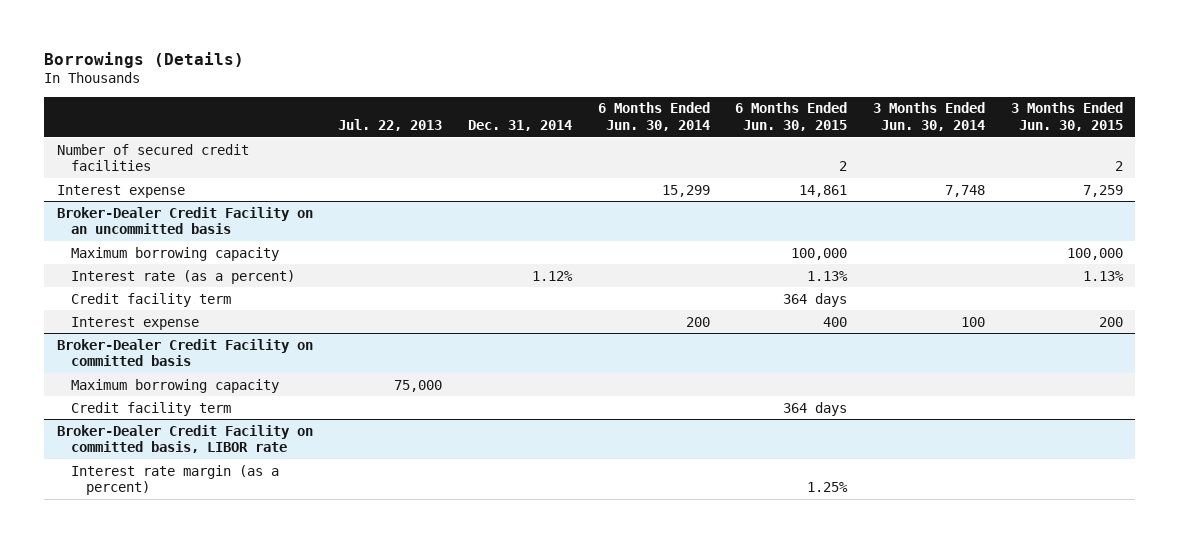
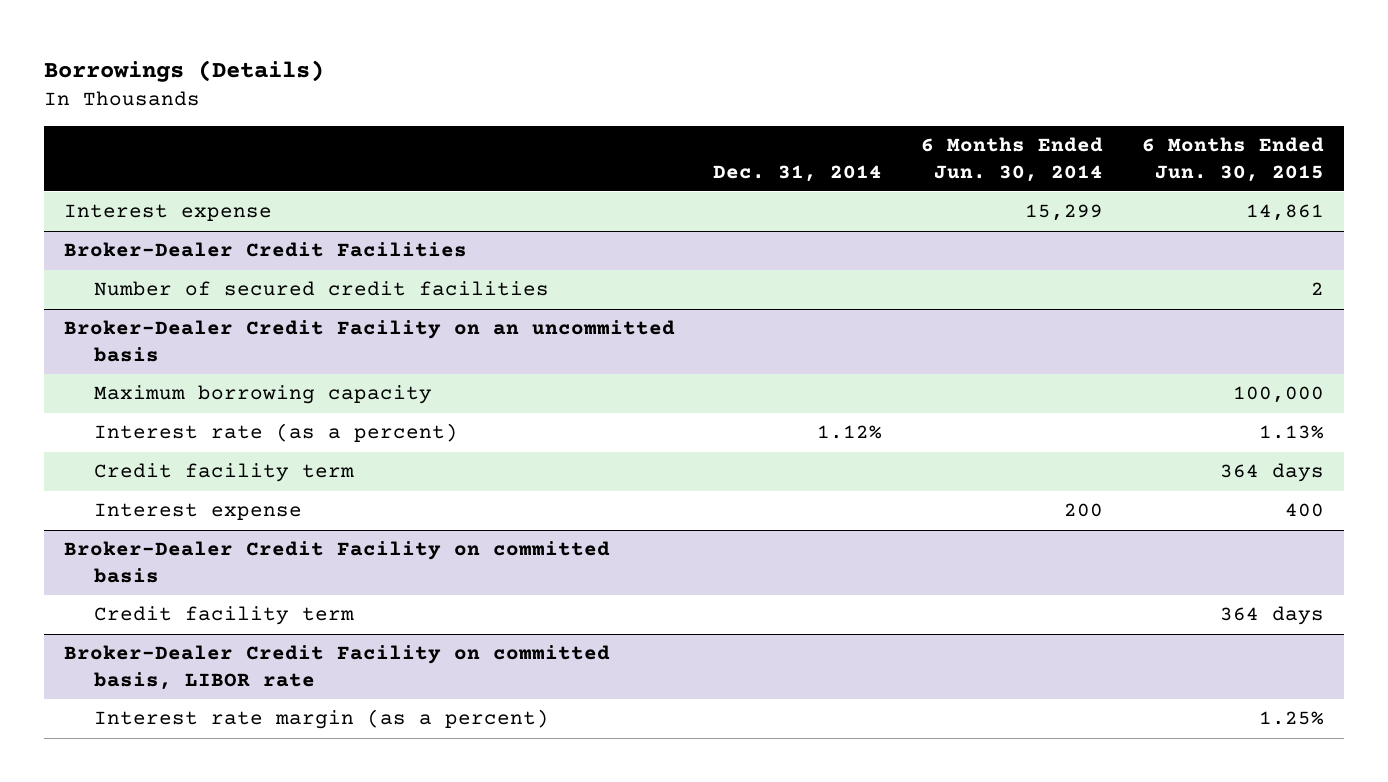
- | Jul. 22, 2013 | Dec. 31, 2014 | 6 Months Ended Jun. 30, 2014 | 6 Months Ended Jun. 30, 2015 | 3 Months Ended Jun. 30, 2014 | 3 Months Ended Jun. 30, 2015
+ | Dec. 31, 2014 | 6 Months Ended Jun. 30, 2014 | 6 Months Ended Jun. 30, 2015
- Number of secured credit facilities | | | | 2 | | 2
+ Broker-Dealer Credit Facilities
+ Number of secured credit facilities | | | 2
@ Broker-Dealer Credit Facility on committed basis
- Maximum borrowing capacity | 75,000 | | | | |

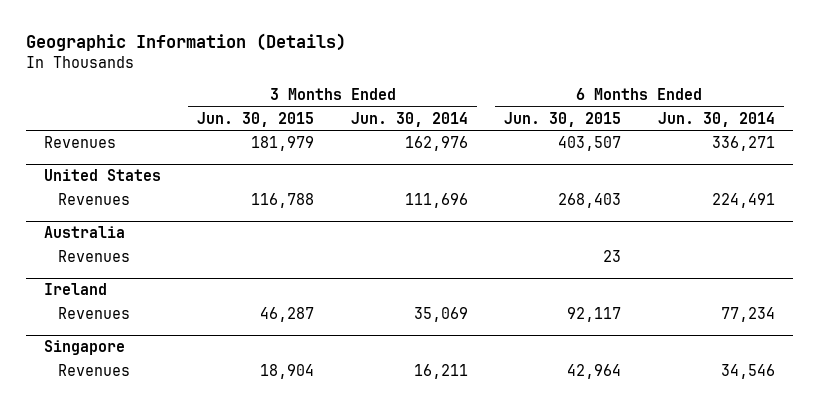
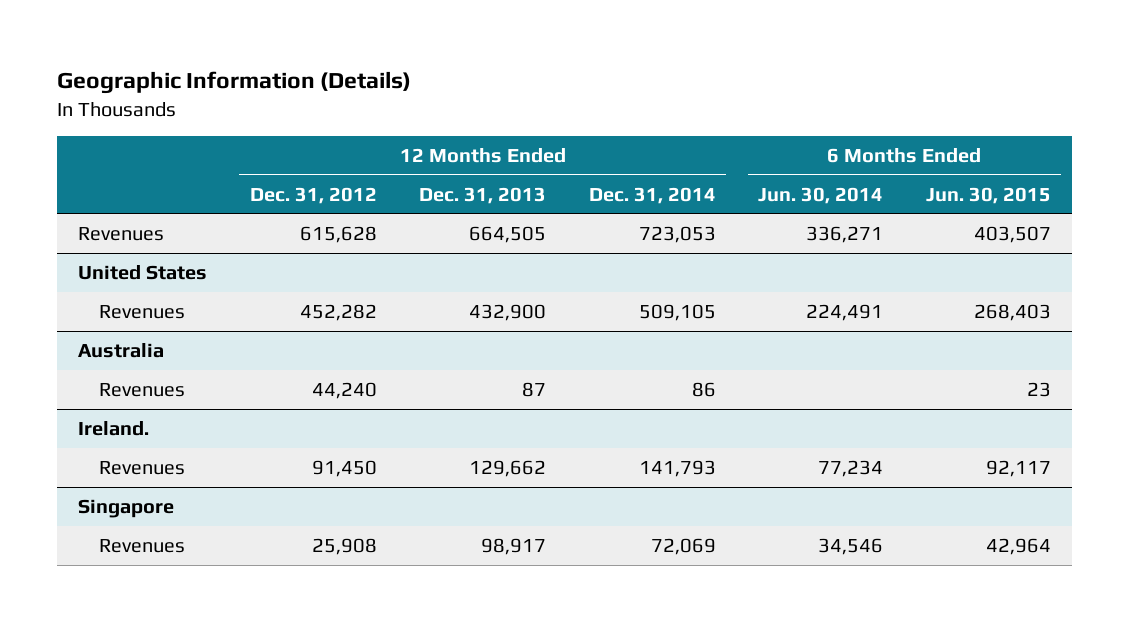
- | 3 Months Ended Jun. 30, 2015 | 3 Months Ended Jun. 30, 2014 | 6 Months Ended Jun. 30, 2015 | 6 Months Ended Jun. 30, 2014
+ | 12 Months Ended Dec. 31, 2012 | 12 Months Ended Dec. 31, 2013 | 12 Months Ended Dec. 31, 2014 | 6 Months Ended Jun. 30, 2014 | 6 Months Ended Jun. 30, 2015
- Ireland
+ Ireland.

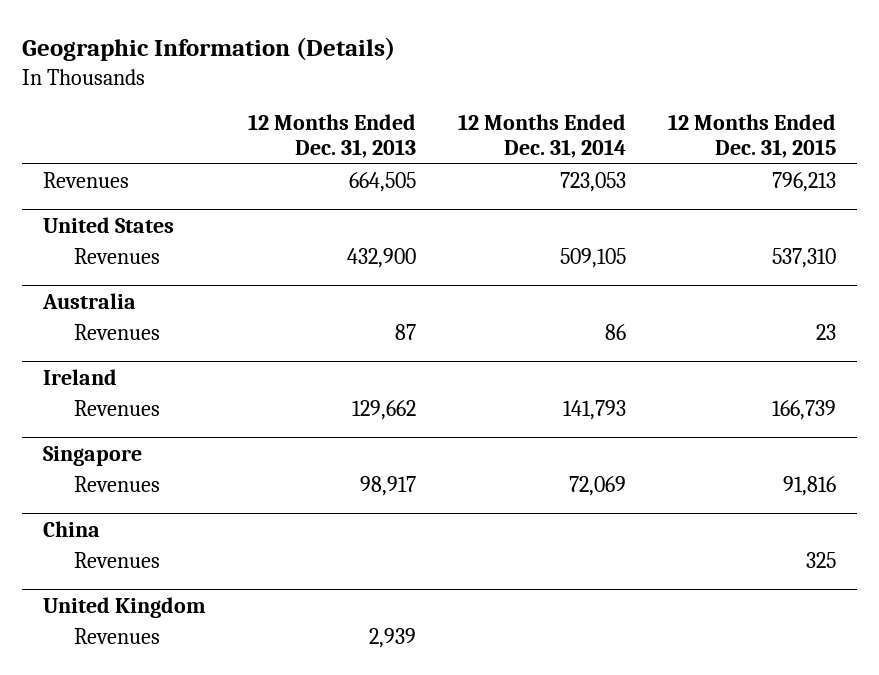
- | 12 Months Ended Dec. 31, 2012 | 12 Months Ended Dec. 31, 2013 | 12 Months Ended Dec. 31, 2014 | 6 Months Ended Jun. 30, 2014 | 6 Months Ended Jun. 30, 2015
+ | 12 Months Ended Dec. 31, 2013 | 12 Months Ended Dec. 31, 2014 | 12 Months Ended Dec. 31, 2015
- Ireland.
+ Ireland
+ China
+ Revenues | | | 325
+ United Kingdom
+ Revenues | 2,939 | |

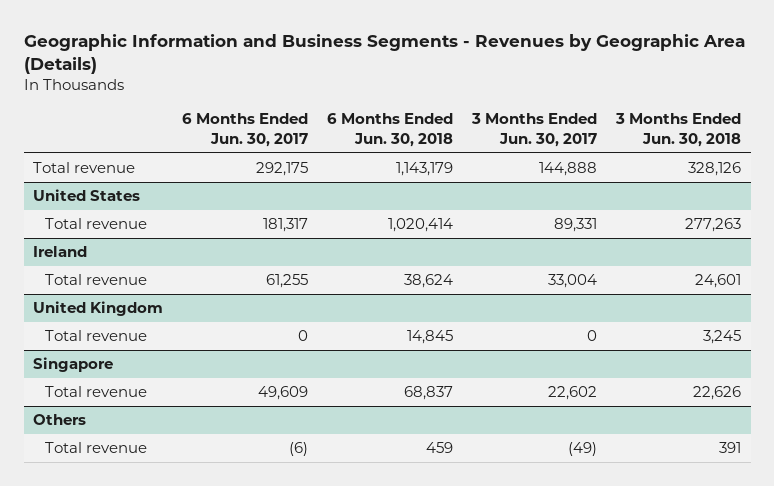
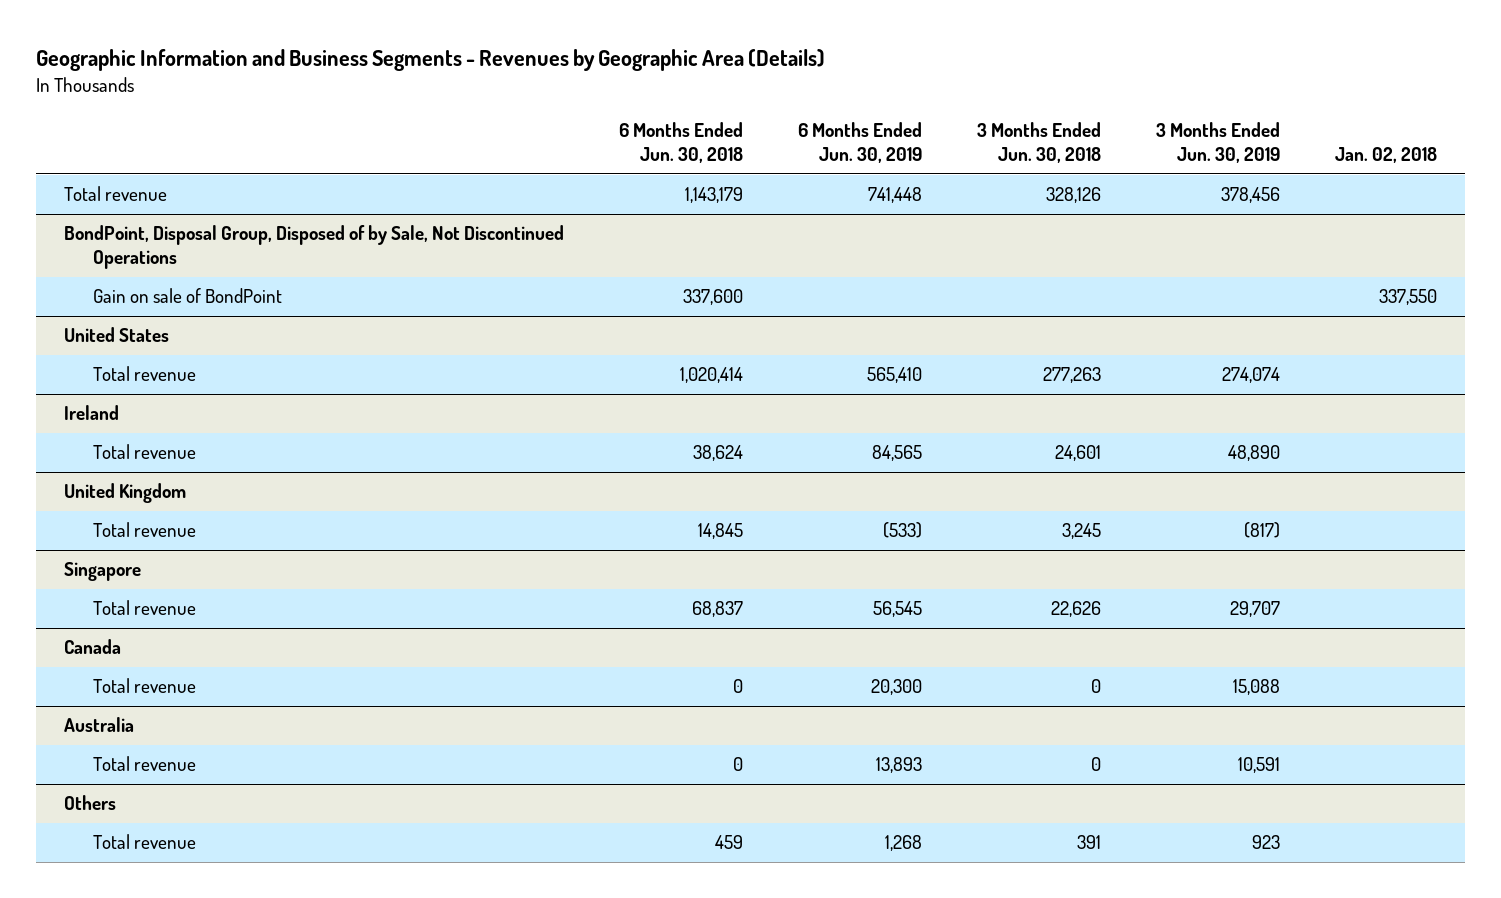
- | 6 Months Ended Jun. 30, 2017 | 6 Months Ended Jun. 30, 2018 | 3 Months Ended Jun. 30, 2017 | 3 Months Ended Jun. 30, 2018
+ | 6 Months Ended Jun. 30, 2018 | 6 Months Ended Jun. 30, 2019 | 3 Months Ended Jun. 30, 2018 | 3 Months Ended Jun. 30, 2019 | Jan. 02, 2018
+ BondPoint, Disposal Group, Disposed of by Sale, Not Discontinued Operations
+ Gain on sale of BondPoint | 337,600 | | | | 337,550
+ Canada
+ Total revenue | 0 | 20,300 | 0 | 15,088 |
+ Australia
+ Total revenue | 0 | 13,893 | 0 | 10,591 |

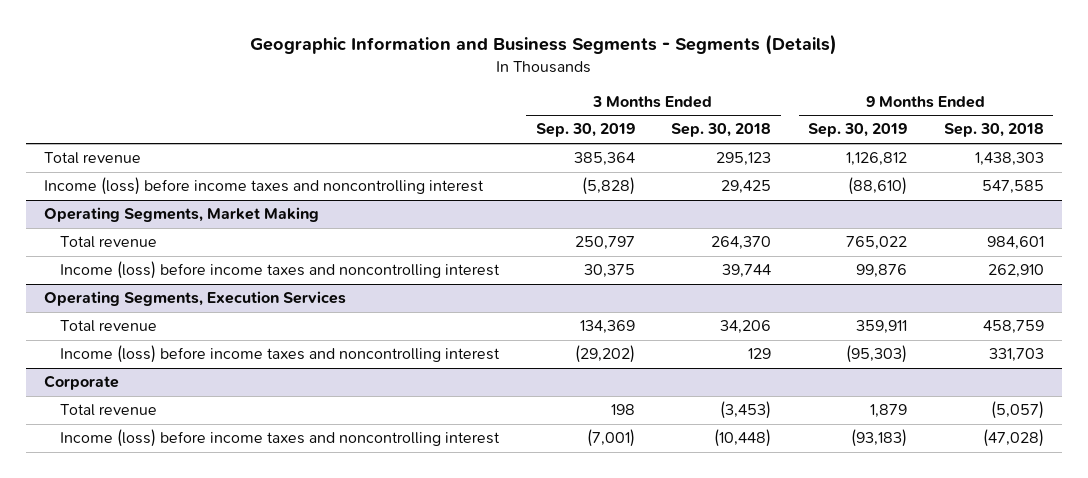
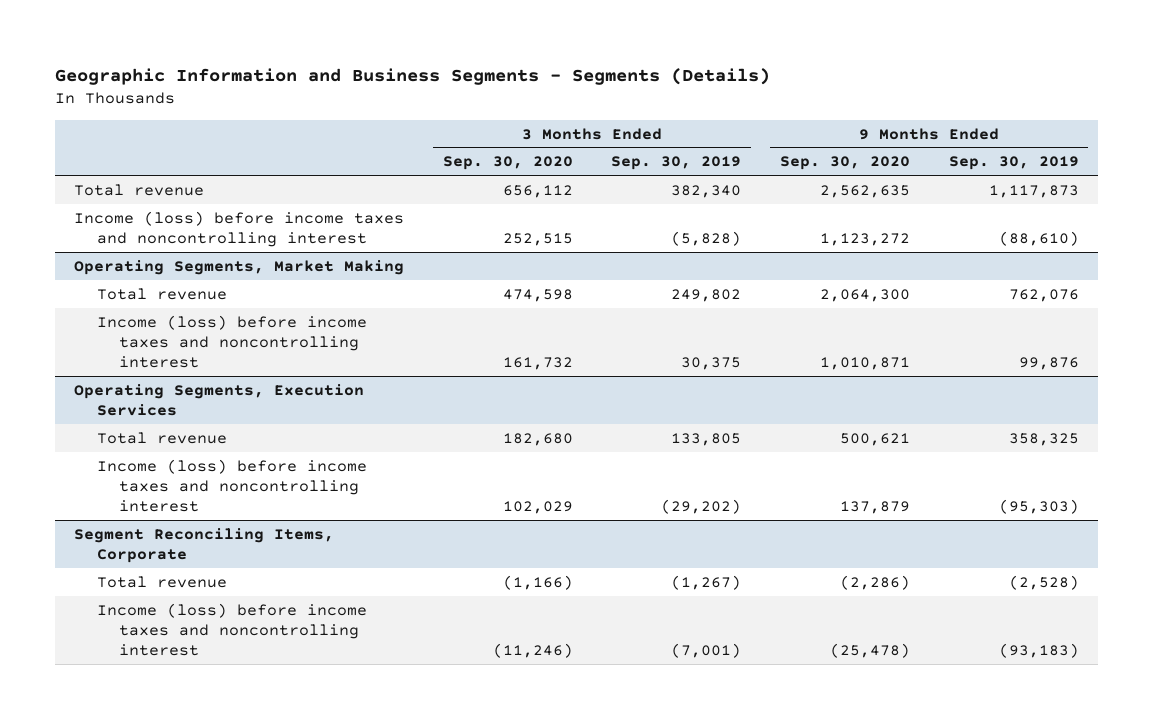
- | 3 Months Ended Sep. 30, 2019 | 3 Months Ended Sep. 30, 2018 | 9 Months Ended Sep. 30, 2019 | 9 Months Ended Sep. 30, 2018
+ | 3 Months Ended Sep. 30, 2020 | 3 Months Ended Sep. 30, 2019 | 9 Months Ended Sep. 30, 2020 | 9 Months Ended Sep. 30, 2019
- Total revenue | 385,364 | 295,123 | 1,126,812 | 1,438,303
+ Total revenue | 656,112 | 382,340 | 2,562,635 | 1,117,873
@ Operating Segments, Market Making
- Total revenue | 250,797 | 264,370 | 765,022 | 984,601
+ Total revenue | 474,598 | 249,802 | 2,064,300 | 762,076
@ Operating Segments, Execution Services
- Total revenue | 134,369 | 34,206 | 359,911 | 458,759
+ Total revenue | 182,680 | 133,805 | 500,621 | 358,325
- Corporate
- Total revenue | 198 | (3,453) | 1,879 | (5,057)
+ Segment Reconciling Items, Corporate
+ Total revenue | (1,166) | (1,267) | (2,286) | (2,528)

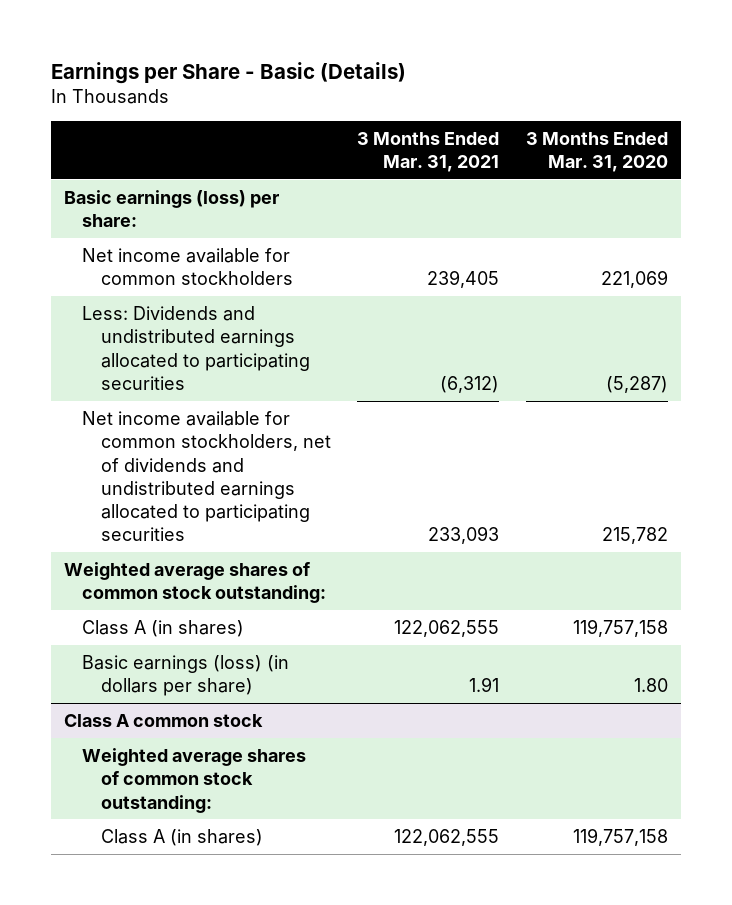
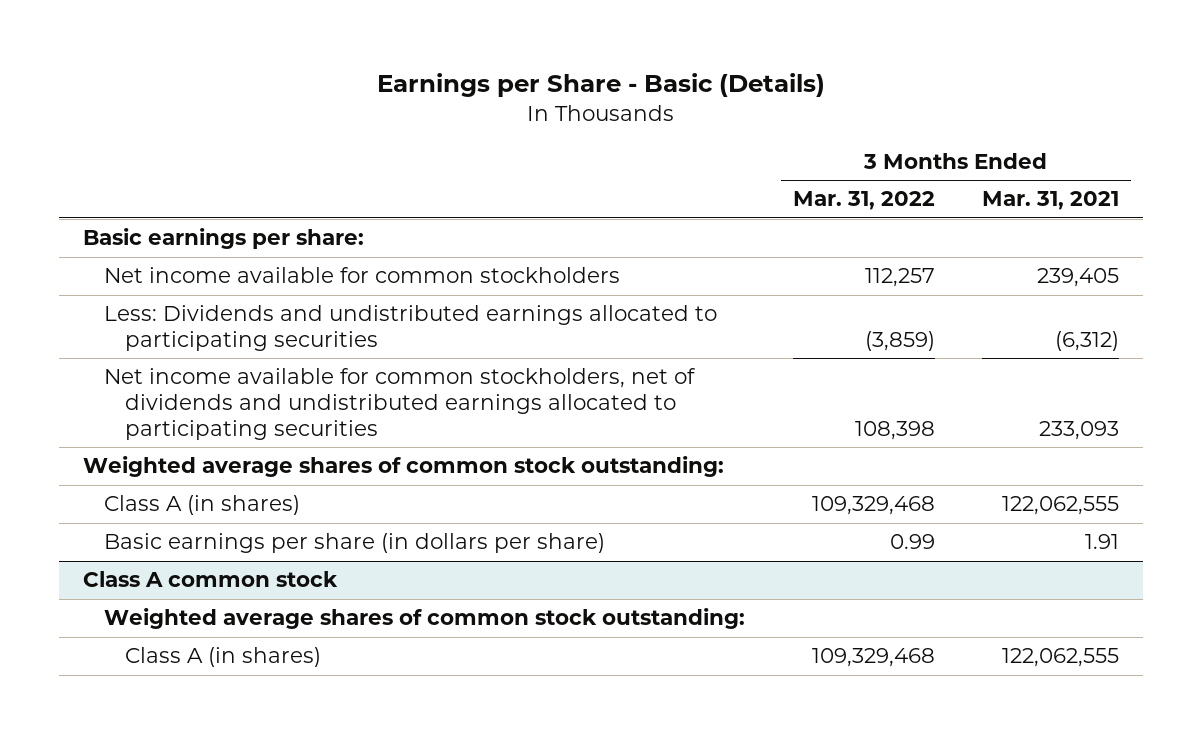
- | 3 Months Ended Mar. 31, 2021 | 3 Months Ended Mar. 31, 2020
+ | 3 Months Ended Mar. 31, 2022 | 3 Months Ended Mar. 31, 2021
- Basic earnings (loss) per share:
+ Basic earnings per share:
- Basic earnings (loss) (in dollars per share) | 1.91 | 1.80
+ Basic earnings per share (in dollars per share) | 0.99 | 1.91

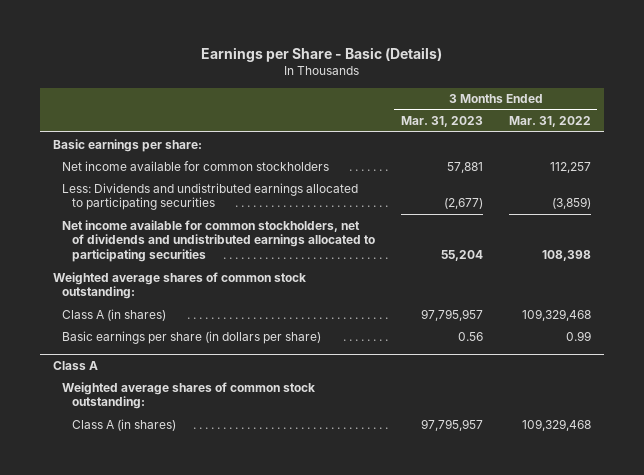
- | 3 Months Ended Mar. 31, 2022 | 3 Months Ended Mar. 31, 2021
+ | 3 Months Ended Mar. 31, 2023 | 3 Months Ended Mar. 31, 2022
- Class A common stock
+ Class A

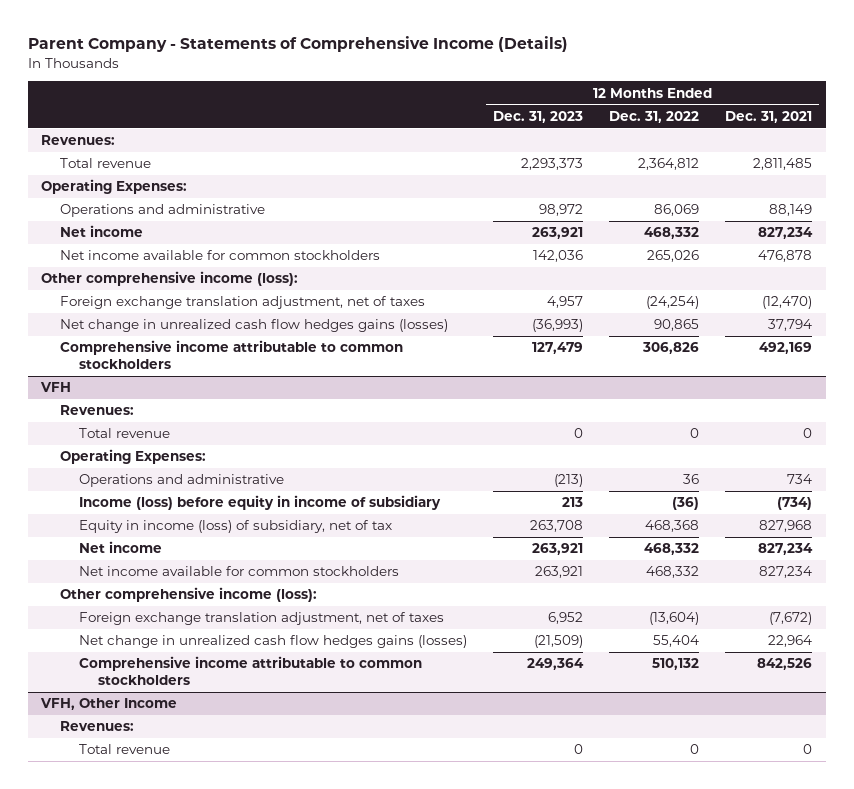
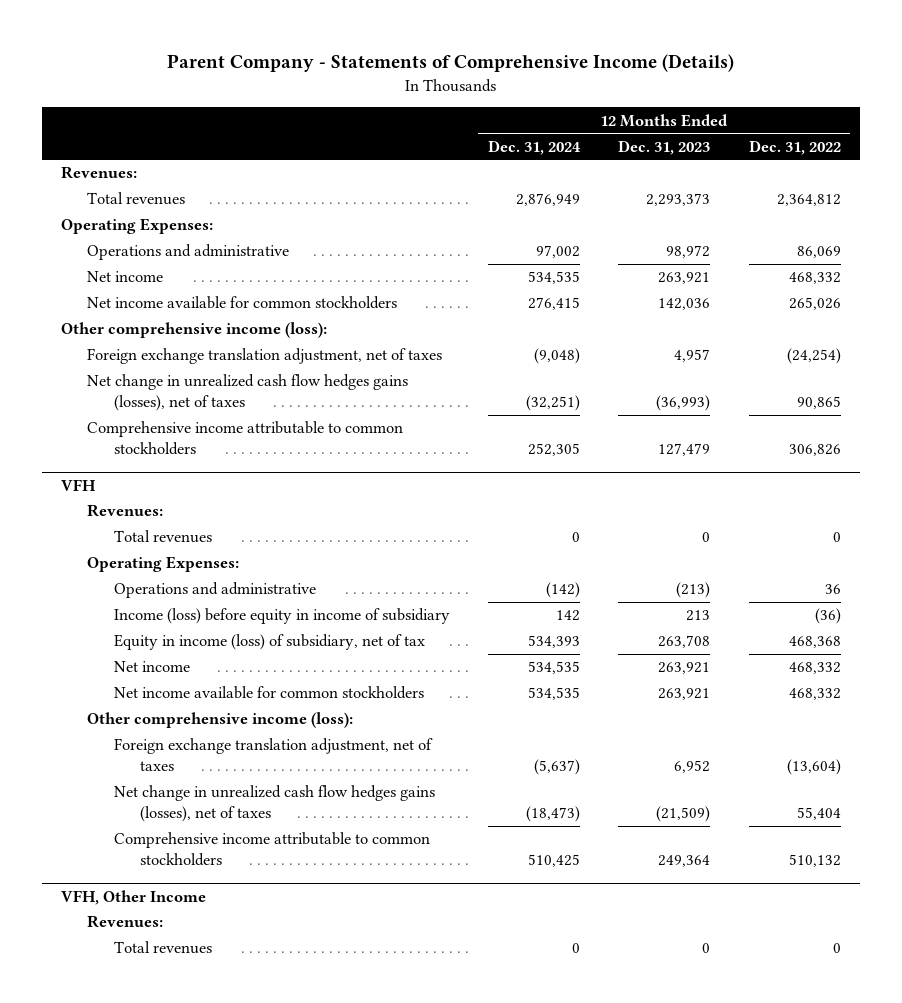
- | 12 Months Ended Dec. 31, 2023 | 12 Months Ended Dec. 31, 2022 | 12 Months Ended Dec. 31, 2021
+ | 12 Months Ended Dec. 31, 2024 | 12 Months Ended Dec. 31, 2023 | 12 Months Ended Dec. 31, 2022
- Total revenue | 2,293,373 | 2,364,812 | 2,811,485
+ Total revenues | 2,876,949 | 2,293,373 | 2,364,812
- Net change in unrealized cash flow hedges gains (losses) | (36,993) | 90,865 | 37,794
+ Net change in unrealized cash flow hedges gains (losses), net of taxes | (32,251) | (36,993) | 90,865
@ VFH
- Total revenue | 0 | 0 | 0
+ Total revenues | 0 | 0 | 0
- Net change in unrealized cash flow hedges gains (losses) | (21,509) | 55,404 | 22,964
+ Net change in unrealized cash flow hedges gains (losses), net of taxes | (18,473) | (21,509) | 55,404
@ VFH, Other Income
- Total revenue | 0 | 0 | 0
+ Total revenues | 0 | 0 | 0

